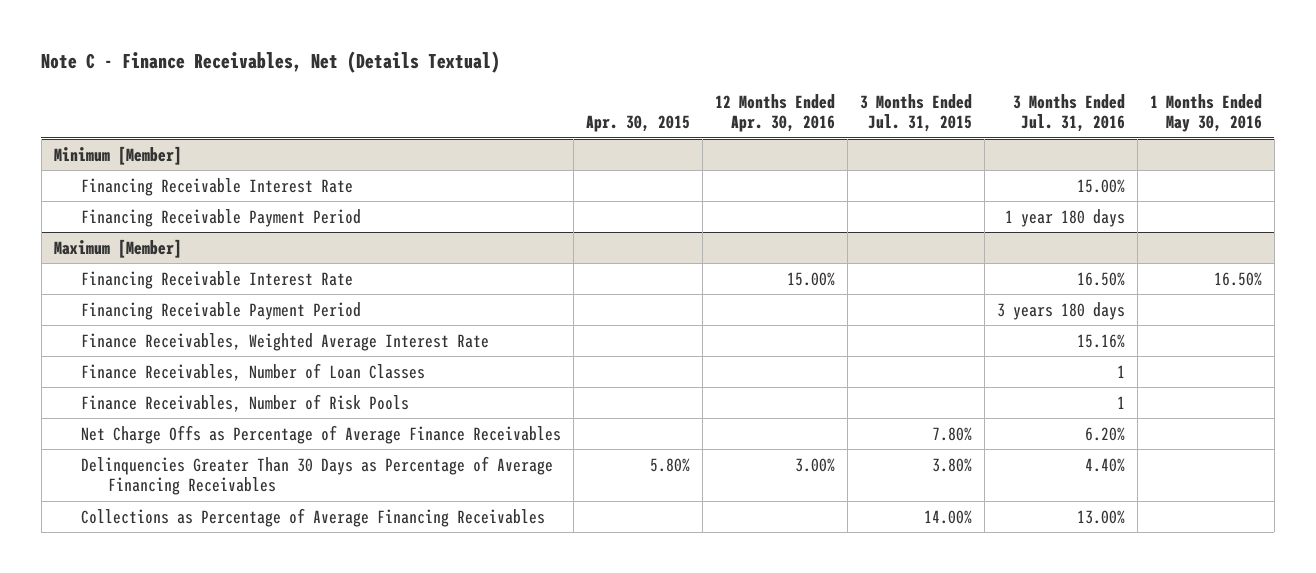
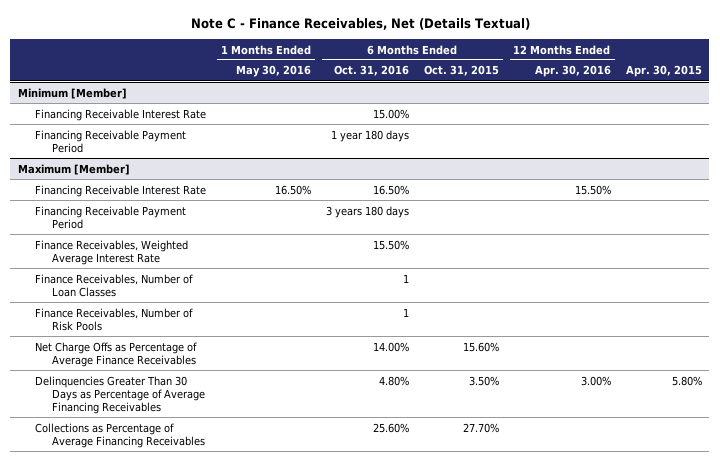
- | Apr. 30, 2015 | 12 Months Ended Apr. 30, 2016 | 3 Months Ended Jul. 31, 2015 | 3 Months Ended Jul. 31, 2016 | 1 Months Ended May 30, 2016
+ | 1 Months Ended May 30, 2016 | 6 Months Ended Oct. 31, 2016 | 6 Months Ended Oct. 31, 2015 | 12 Months Ended Apr. 30, 2016 | Apr. 30, 2015
@ Maximum [Member]
- Financing Receivable Interest Rate | | 15.00% | | 16.50% | 16.50%
+ Financing Receivable Interest Rate | 16.50% | 16.50% | | 15.50% |

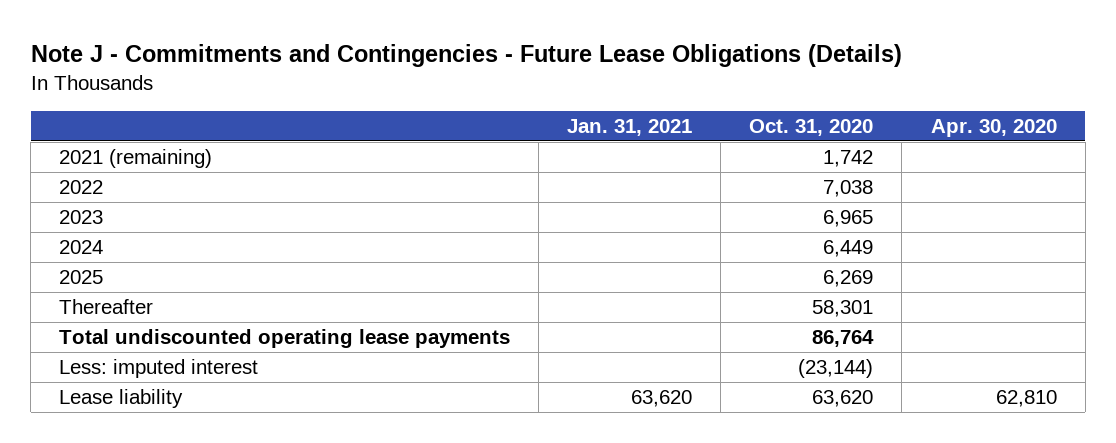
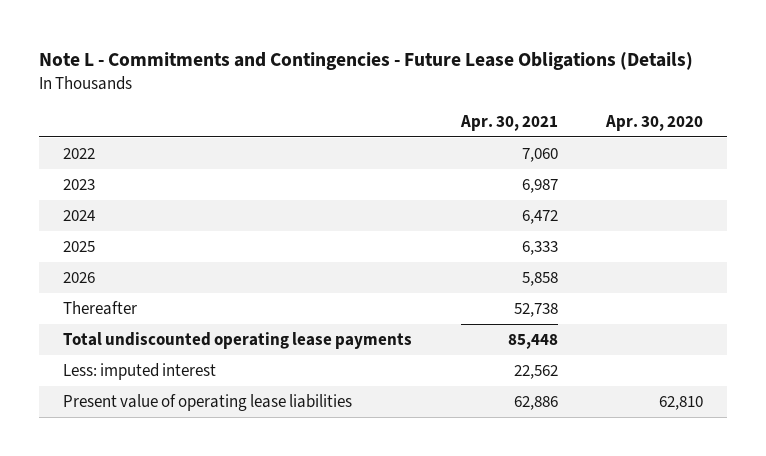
- Note J - Commitments and Contingencies - Future Lease Obligations (Details)
+ Note L - Commitments and Contingencies - Future Lease Obligations (Details)
- | Jan. 31, 2021 | Oct. 31, 2020 | Apr. 30, 2020
+ | Apr. 30, 2021 | Apr. 30, 2020
- 2021 (remaining) | | 1,742 |
+ 2026 | 5,858 |
- Lease liability | 63,620 | 63,620 | 62,810
+ Present value of operating lease liabilities | 62,886 | 62,810

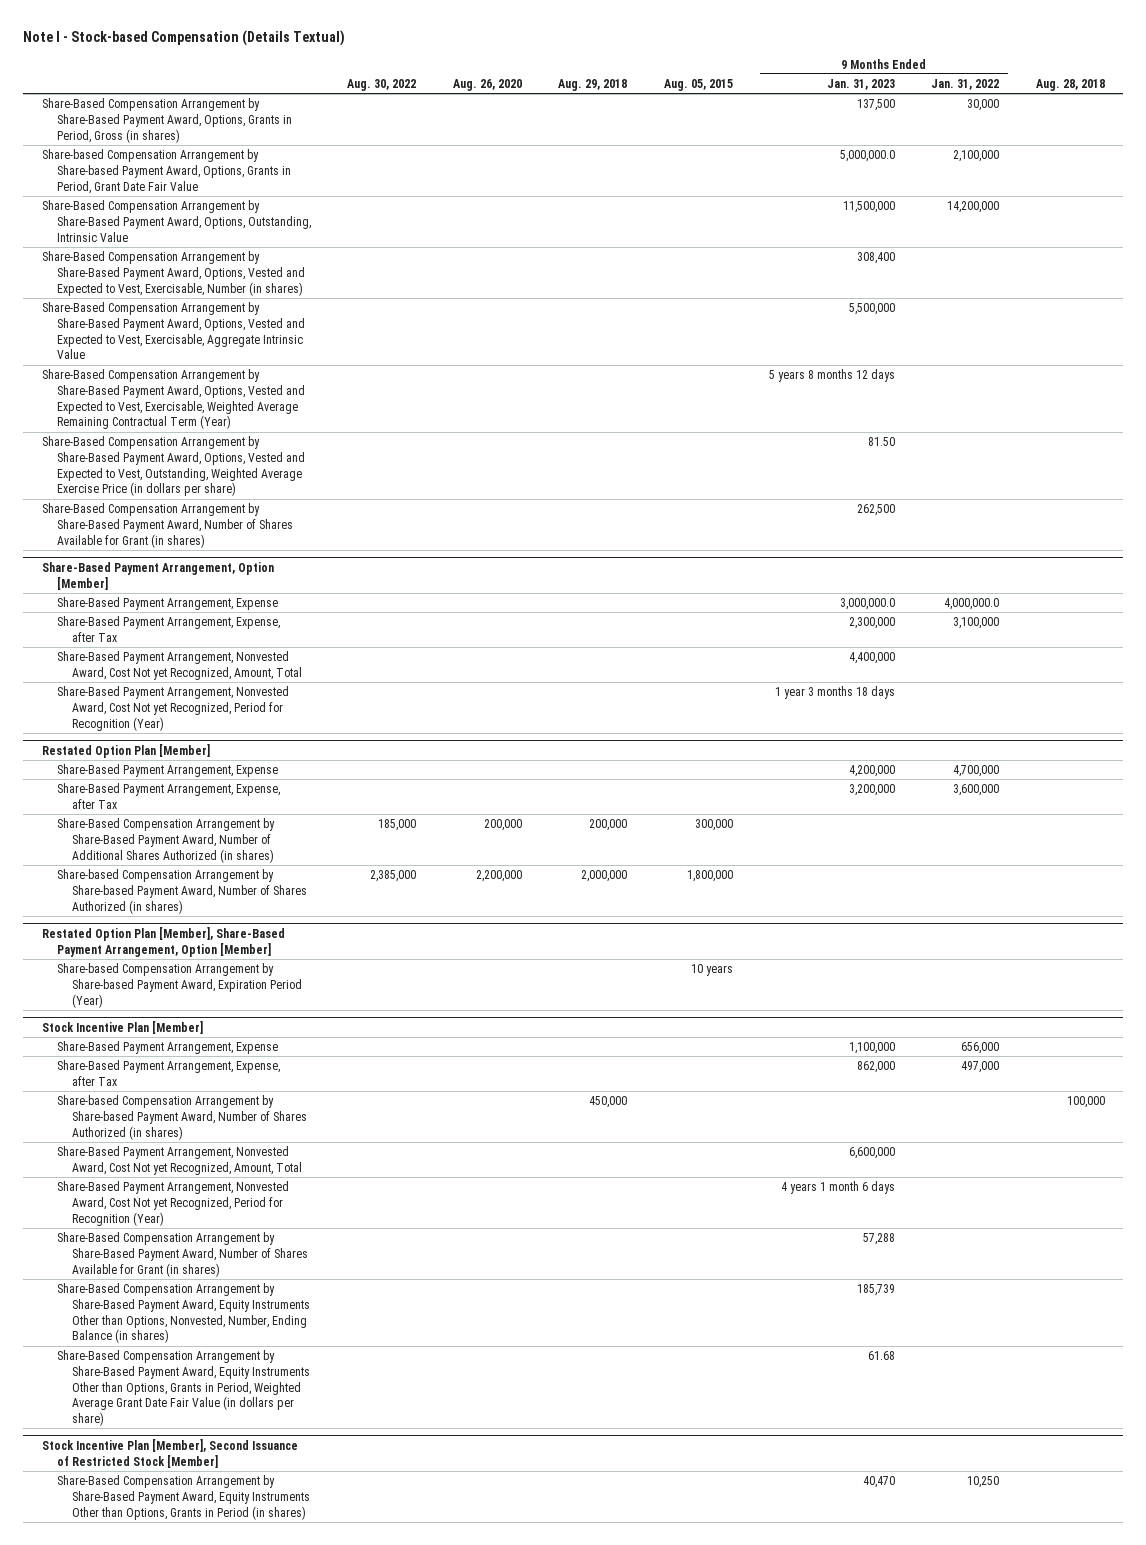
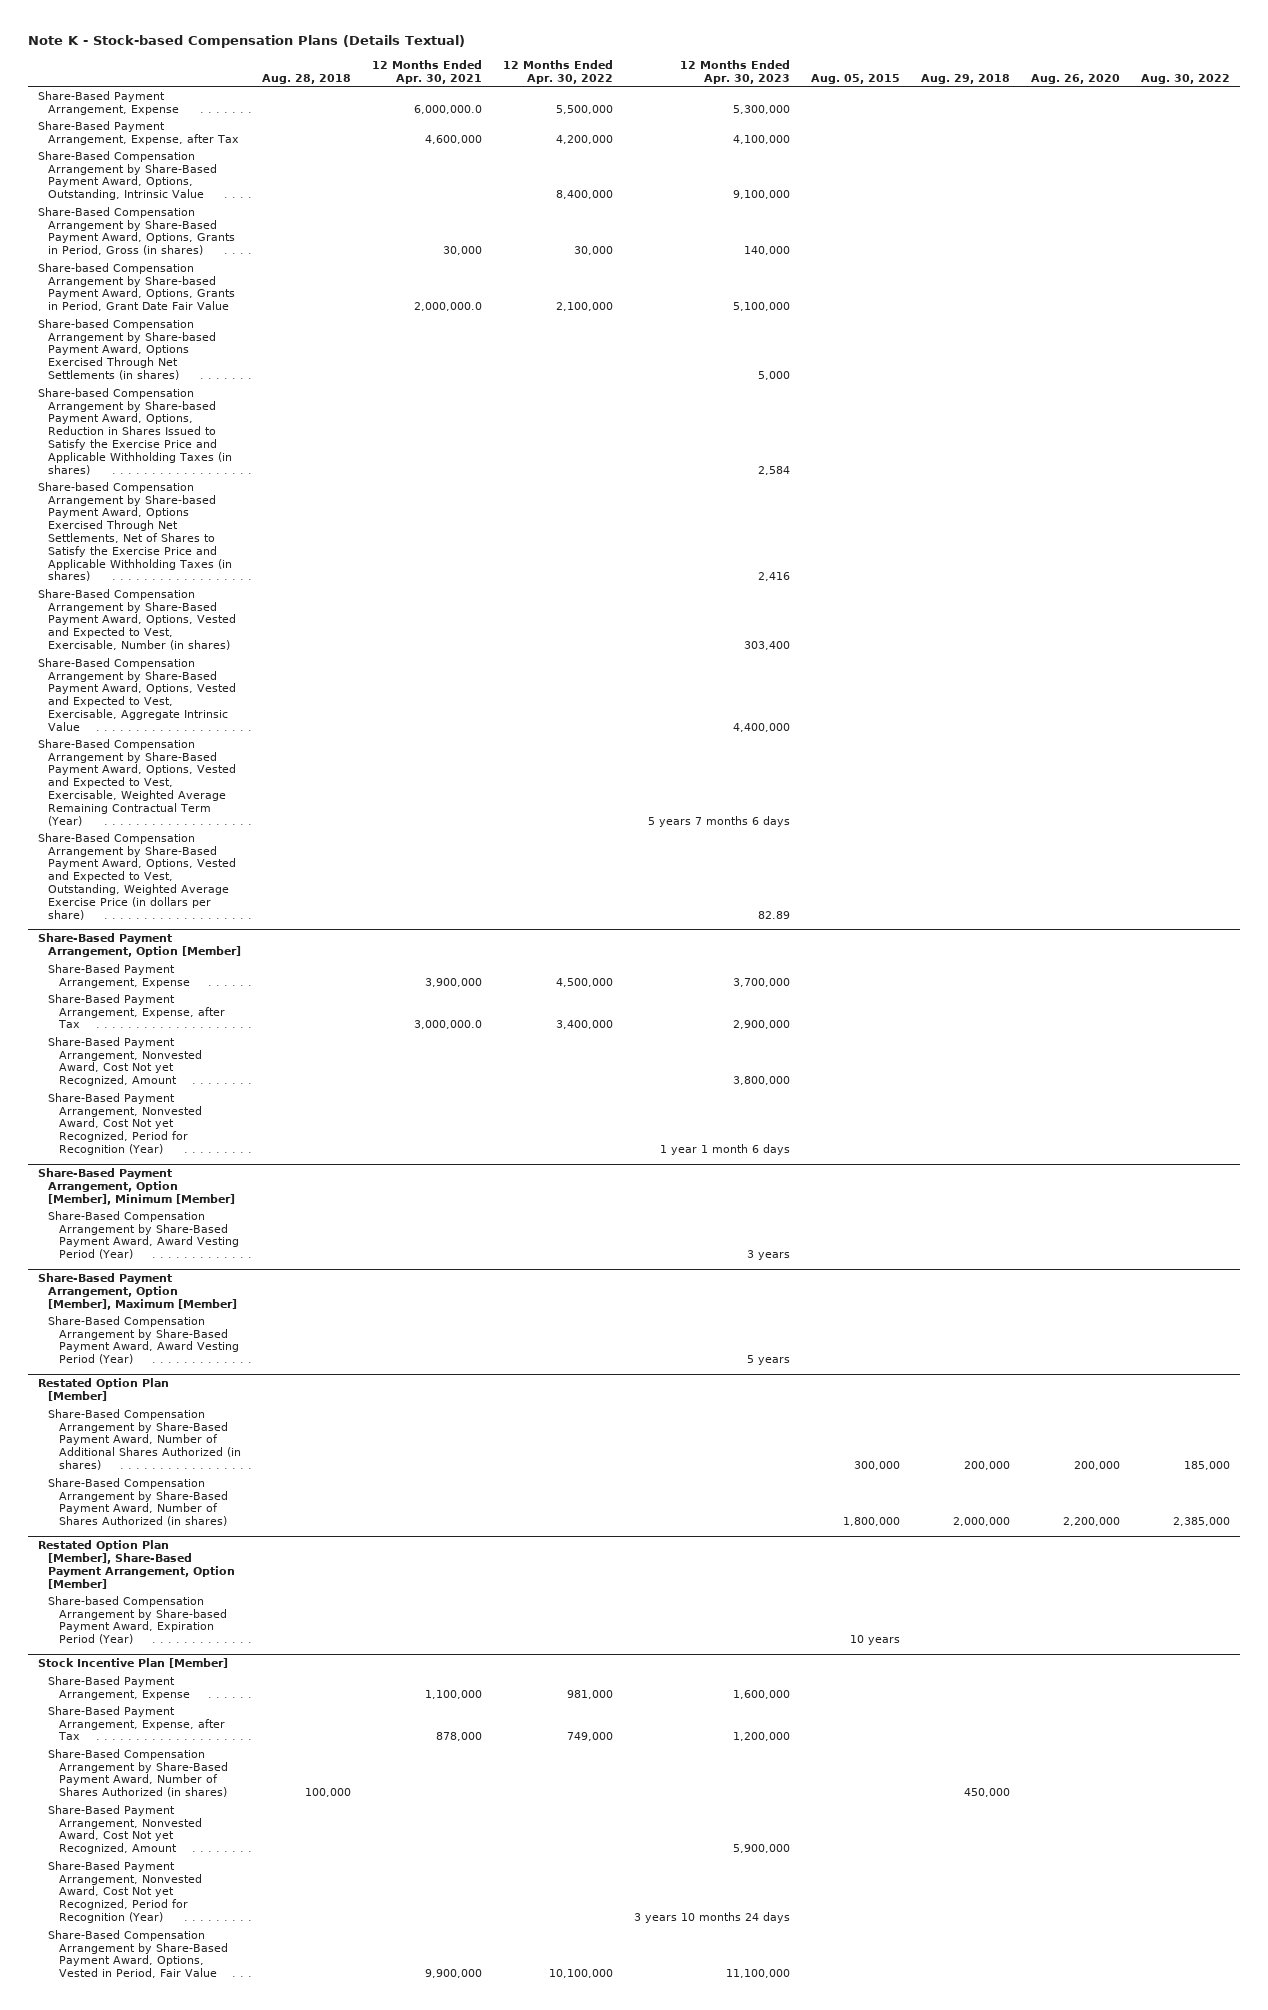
- Note I - Stock-based Compensation (Details Textual)
+ Note K - Stock-based Compensation Plans (Details Textual)
- | Aug. 30, 2022 | Aug. 26, 2020 | Aug. 29, 2018 | Aug. 05, 2015 | 9 Months Ended Jan. 31, 2023 | 9 Months Ended Jan. 31, 2022 | Aug. 28, 2018
+ | Aug. 28, 2018 | 12 Months Ended Apr. 30, 2021 | 12 Months Ended Apr. 30, 2022 | 12 Months Ended Apr. 30, 2023 | Aug. 05, 2015 | Aug. 29, 2018 | Aug. 26, 2020 | Aug. 30, 2022
+ Share-Based Payment Arrangement, Expense | | 6,000,000.0 | 5,500,000 | 5,300,000 | | | |
+ Share-Based Payment Arrangement, Expense, after Tax | | 4,600,000 | 4,200,000 | 4,100,000 | | | |
moved up: Share-Based Compensation Arrangement by Share-Based Payment Award, Options, Outstanding, Intrinsic Value | | | 8,400,000 | 9,100,000 | | | |
+ Share-based Compensation Arrangement by Share-based Payment Award, Options Exercised Through Net Settlements (in shares) | | | | 5,000 | | | |
+ Share-based Compensation Arrangement by Share-based Payment Award, Options, Reduction in Shares Issued to Satisfy the Exercise Price and Applicable Withholding Taxes (in shares) | | | | 2,584 | | | |
+ Share-based Compensation Arrangement by Share-based Payment Award, Options Exercised Through Net Settlements, Net of Shares to Satisfy the Exercise Price and Applicable Withholding Taxes (in shares) | | | | 2,416 | | | |
- Share-Based Compensation Arrangement by Share-Based Payment Award, Number of Shares Available for Grant (in shares) | | | | | 262,500 | |
@ Share-Based Payment Arrangement, Option [Member]
- Share-Based Payment Arrangement, Nonvested Award, Cost Not yet Recognized, Amount, Total | | | | | 4,400,000 | |
+ Share-Based Payment Arrangement, Nonvested Award, Cost Not yet Recognized, Amount | | | | 3,800,000 | | | |
+ Share-Based Payment Arrangement, Option [Member], Minimum [Member]
+ Share-Based Compensation Arrangement by Share-Based Payment Award, Award Vesting Period (Year) | | | | 3 years | | | |
+ Share-Based Payment Arrangement, Option [Member], Maximum [Member]
+ Share-Based Compensation Arrangement by Share-Based Payment Award, Award Vesting Period (Year) | | | | 5 years | | | |
@ Restated Option Plan [Member]
- Share-Based Payment Arrangement, Expense | | | | | 4,200,000 | 4,700,000 |
- Share-Based Payment Arrangement, Expense, after Tax | | | | | 3,200,000 | 3,600,000 |
- Share-based Compensation Arrangement by Share-based Payment Award, Number of Shares Authorized (in shares) | 2,385,000 | 2,200,000 | 2,000,000 | 1,800,000 | | |
+ Share-Based Compensation Arrangement by Share-Based Payment Award, Number of Shares Authorized (in shares) | | | | | 1,800,000 | 2,000,000 | 2,200,000 | 2,385,000
@ Stock Incentive Plan [Member]
- Share-based Compensation Arrangement by Share-based Payment Award, Number of Shares Authorized (in shares) | | | 450,000 | | | | 100,000
- Share-Based Payment Arrangement, Nonvested Award, Cost Not yet Recognized, Amount, Total | | | | | 6,600,000 | |
+ Share-Based Compensation Arrangement by Share-Based Payment Award, Number of Shares Authorized (in shares) | 100,000 | | | | | 450,000 | |
+ Share-Based Payment Arrangement, Nonvested Award, Cost Not yet Recognized, Amount | | | | 5,900,000 | | | |
- Share-Based Compensation Arrangement by Share-Based Payment Award, Number of Shares Available for Grant (in shares) | | | | | 57,288 | |
- Share-Based Compensation Arrangement by Share-Based Payment Award, Equity Instruments Other than Options, Nonvested, Number, Ending Balance (in shares) | | | | | 185,739 | |
- Share-Based Compensation Arrangement by Share-Based Payment Award, Equity Instruments Other than Options, Grants in Period, Weighted Average Grant Date Fair Value (in dollars per share) | | | | | 61.68 | |
- Stock Incentive Plan [Member], Second Issuance of Restricted Stock [Member]
- Share-Based Compensation Arrangement by Share-Based Payment Award, Equity Instruments Other than Options, Grants in Period (in shares) | | | | | 40,470 | 10,250 |
@ Stock Incentive Plan [Member]
+ Share-Based Compensation Arrangement by Share-Based Payment Award, Options, Vested in Period, Fair Value | | 9,900,000 | 10,100,000 | 11,100,000 | | | |

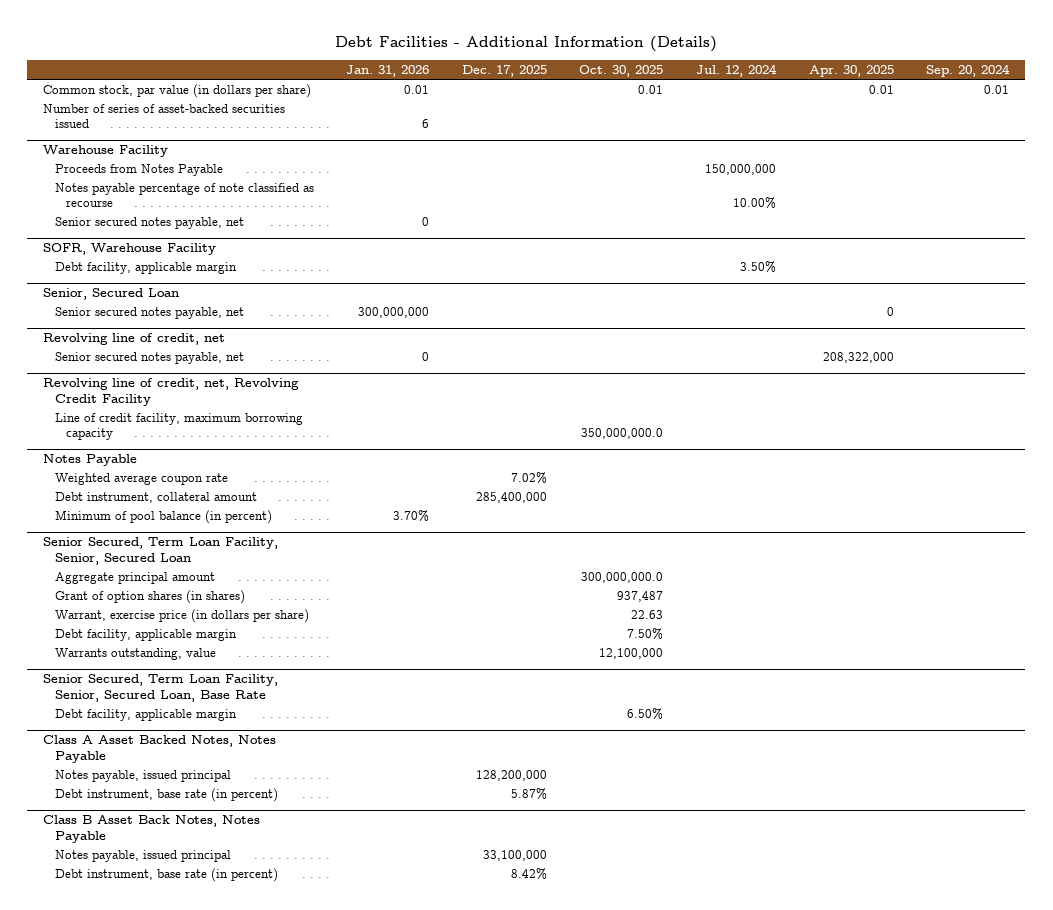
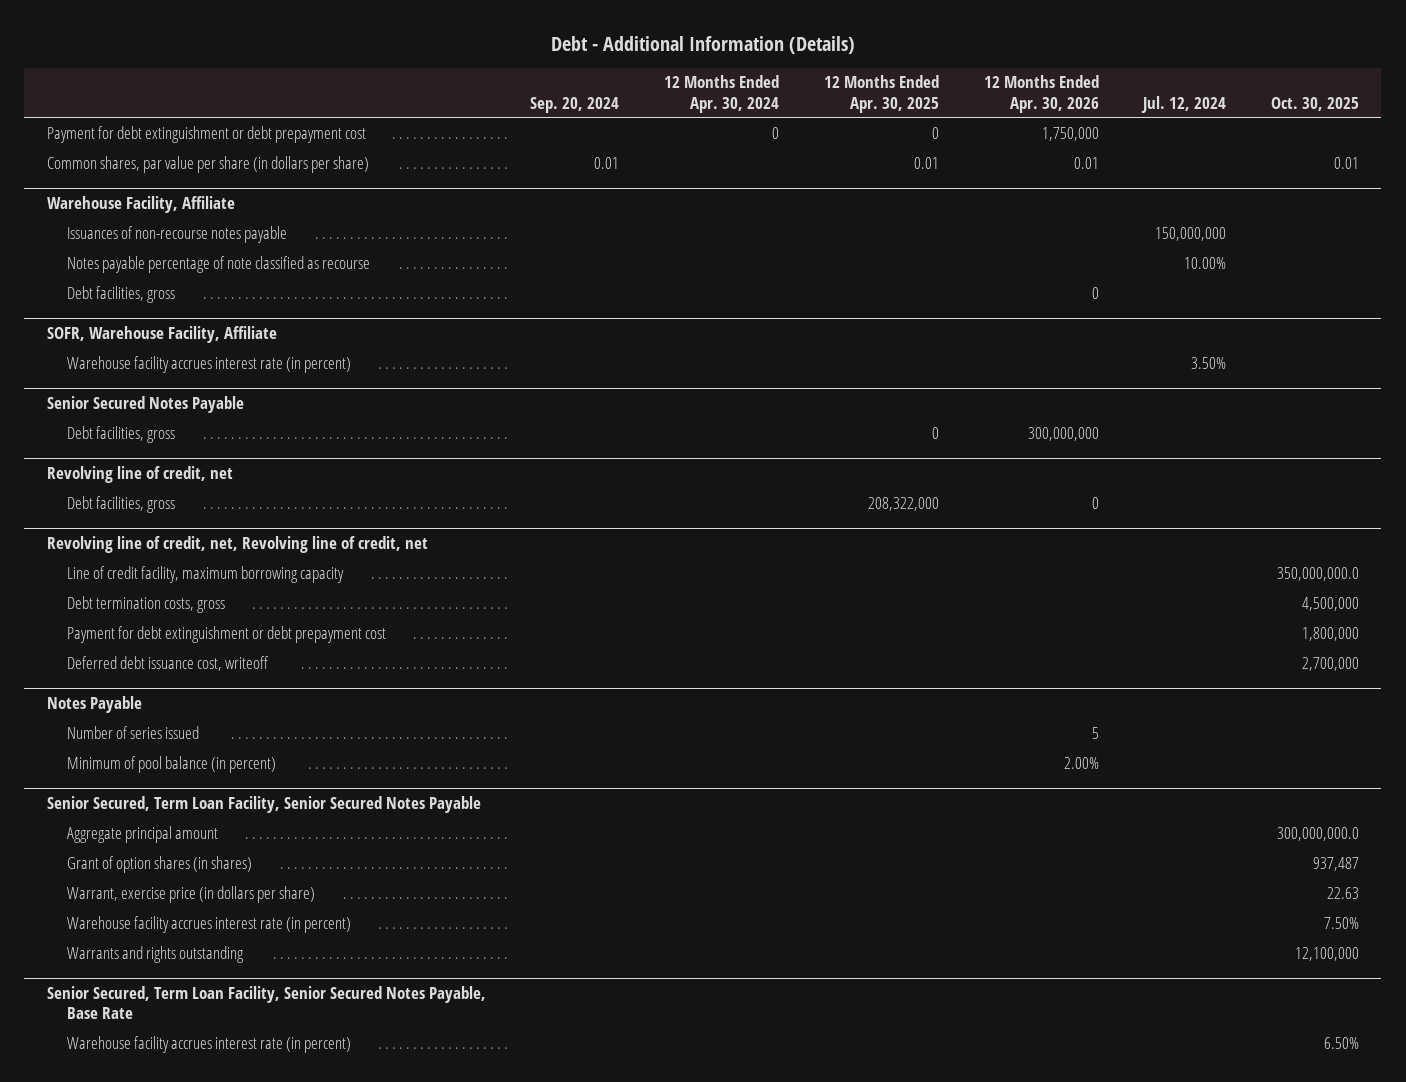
- Debt Facilities - Additional Information (Details)
+ Debt - Additional Information (Details)
- | Jan. 31, 2026 | Dec. 17, 2025 | Oct. 30, 2025 | Jul. 12, 2024 | Apr. 30, 2025 | Sep. 20, 2024
+ | Sep. 20, 2024 | 12 Months Ended Apr. 30, 2024 | 12 Months Ended Apr. 30, 2025 | 12 Months Ended Apr. 30, 2026 | Jul. 12, 2024 | Oct. 30, 2025
- Common stock, par value (in dollars per share) | 0.01 | | 0.01 | | 0.01 | 0.01
- Number of series of asset-backed securities issued | 6 | | | | |
- Warehouse Facility
- Proceeds from Notes Payable | | | | 150,000,000 | |
+ Payment for debt extinguishment or debt prepayment cost | | 0 | 0 | 1,750,000 | |
+ Common shares, par value per share (in dollars per share) | 0.01 | | 0.01 | 0.01 | | 0.01
+ Warehouse Facility, Affiliate
+ Issuances of non-recourse notes payable | | | | | 150,000,000 |
- Senior secured notes payable, net | 0 | | | | |
- SOFR, Warehouse Facility
- Debt facility, applicable margin | | | | 3.50% | |
- Senior, Secured Loan
- Senior secured notes payable, net | 300,000,000 | | | | 0 |
+ Debt facilities, gross | | | | 0 | |
+ SOFR, Warehouse Facility, Affiliate
+ Warehouse facility accrues interest rate (in percent) | | | | | 3.50% |
+ Senior Secured Notes Payable
+ Debt facilities, gross | | | 0 | 300,000,000 | |
@ Revolving line of credit, net
- Senior secured notes payable, net | 0 | | | | 208,322,000 |
- Revolving line of credit, net, Revolving Credit Facility
@ Revolving line of credit, net
+ Debt facilities, gross | | | 208,322,000 | 0 | |
+ Revolving line of credit, net, Revolving line of credit, net
+ Debt termination costs, gross | | | | | | 4,500,000
+ Payment for debt extinguishment or debt prepayment cost | | | | | | 1,800,000
+ Deferred debt issuance cost, writeoff | | | | | | 2,700,000
@ Notes Payable
- Weighted average coupon rate | | 7.02% | | | |
- Debt instrument, collateral amount | | 285,400,000 | | | |
+ Number of series issued | | | | 5 | |
- Senior Secured, Term Loan Facility, Senior, Secured Loan
+ Senior Secured, Term Loan Facility, Senior Secured Notes Payable
- Debt facility, applicable margin | | | 7.50% | | |
- Warrants outstanding, value | | | 12,100,000 | | |
- Senior Secured, Term Loan Facility, Senior, Secured Loan, Base Rate
- Debt facility, applicable margin | | | 6.50% | | |
- Class A Asset Backed Notes, Notes Payable
- Notes payable, issued principal | | 128,200,000 | | | |
- Debt instrument, base rate (in percent) | | 5.87% | | | |
- Class B Asset Back Notes, Notes Payable
- Notes payable, issued principal | | 33,100,000 | | | |
- Debt instrument, base rate (in percent) | | 8.42% | | | |
+ Warehouse facility accrues interest rate (in percent) | | | | | | 7.50%
+ Warrants and rights outstanding | | | | | | 12,100,000
+ Senior Secured, Term Loan Facility, Senior Secured Notes Payable, Base Rate
+ Warehouse facility accrues interest rate (in percent) | | | | | | 6.50%

